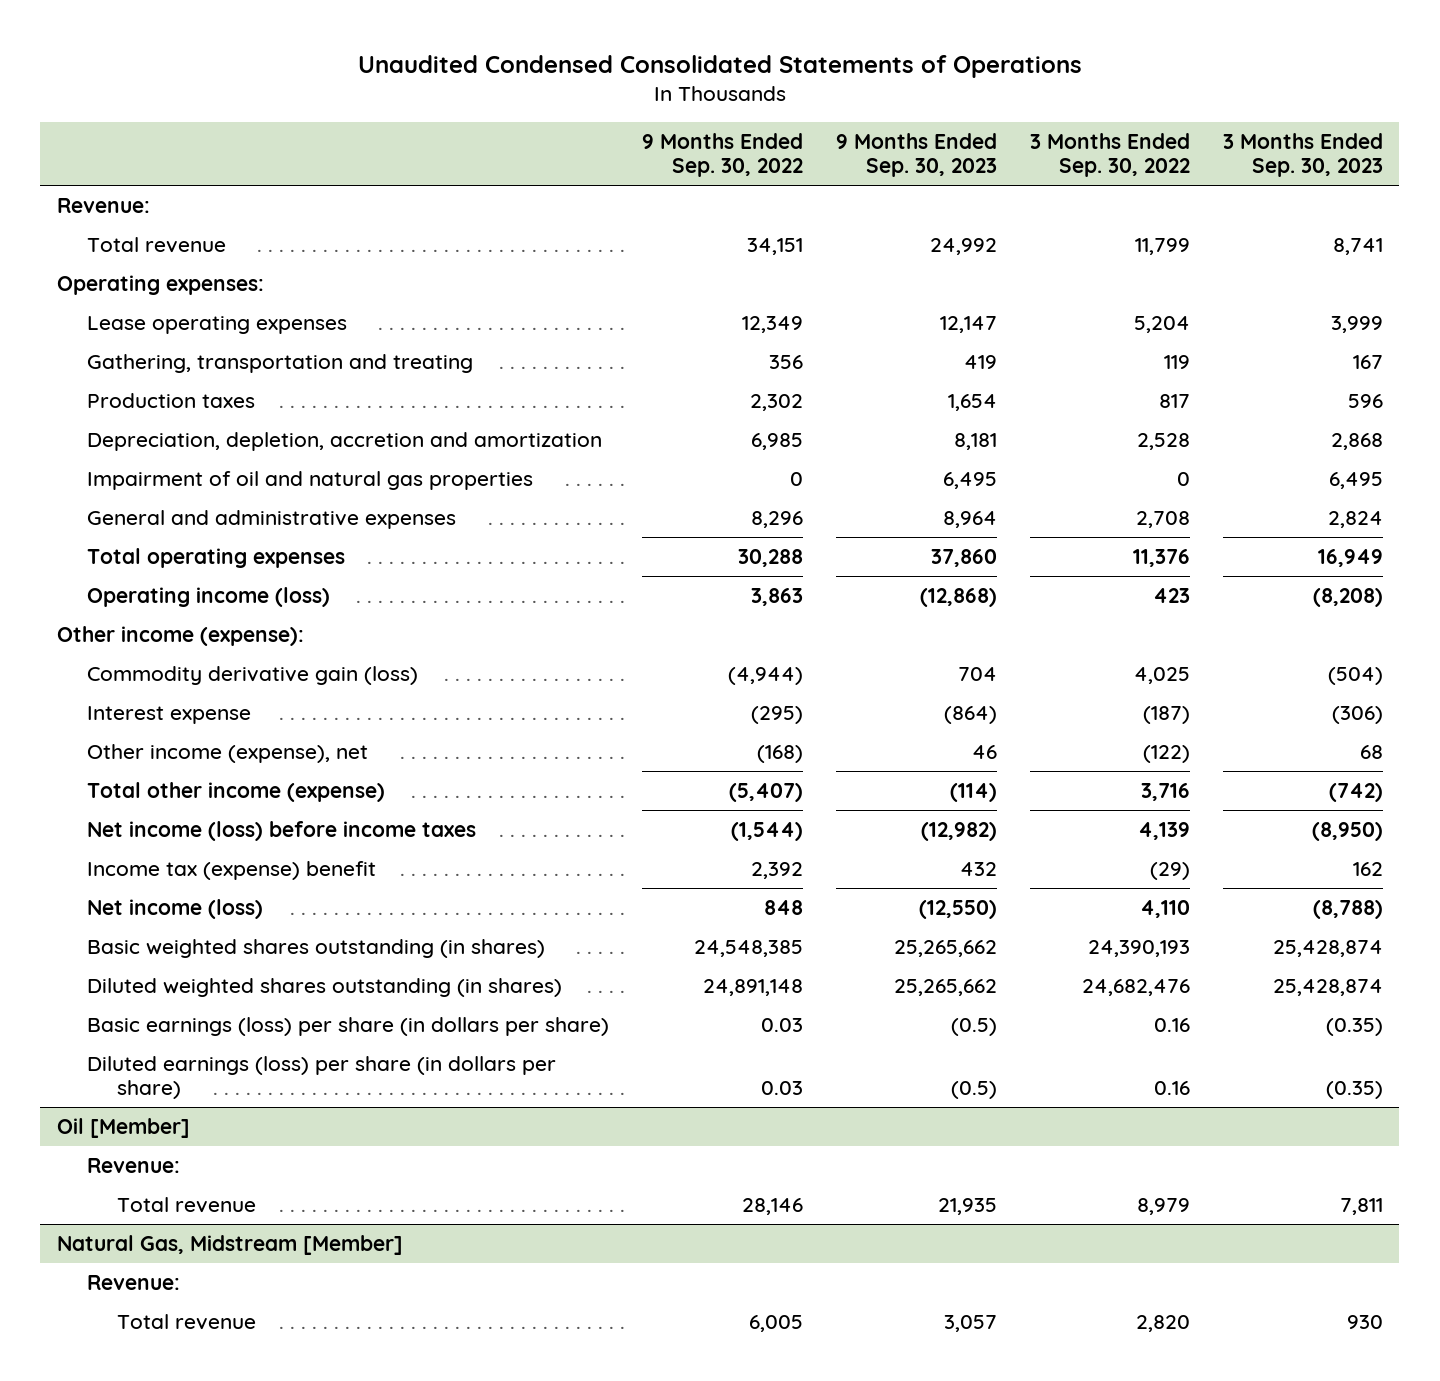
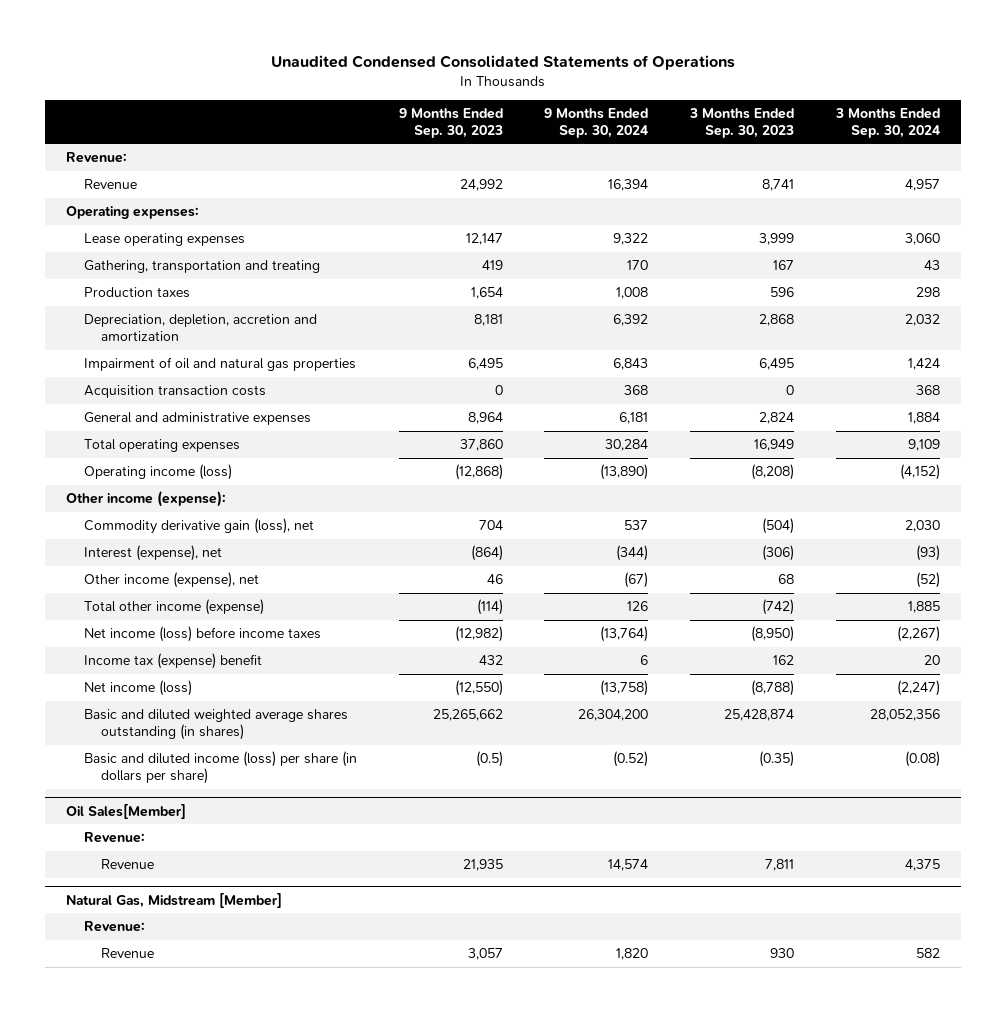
- | 9 Months Ended Sep. 30, 2022 | 9 Months Ended Sep. 30, 2023 | 3 Months Ended Sep. 30, 2022 | 3 Months Ended Sep. 30, 2023
+ | 9 Months Ended Sep. 30, 2023 | 9 Months Ended Sep. 30, 2024 | 3 Months Ended Sep. 30, 2023 | 3 Months Ended Sep. 30, 2024
- Total revenue | 34,151 | 24,992 | 11,799 | 8,741
+ Revenue | 24,992 | 16,394 | 8,741 | 4,957
+ Acquisition transaction costs | 0 | 368 | 0 | 368
- Commodity derivative gain (loss) | (4,944) | 704 | 4,025 | (504)
- Interest expense | (295) | (864) | (187) | (306)
+ Commodity derivative gain (loss), net | 704 | 537 | (504) | 2,030
+ Interest (expense), net | (864) | (344) | (306) | (93)
- Basic weighted shares outstanding (in shares) | 24,548,385 | 25,265,662 | 24,390,193 | 25,428,874
- Diluted weighted shares outstanding (in shares) | 24,891,148 | 25,265,662 | 24,682,476 | 25,428,874
- Basic earnings (loss) per share (in dollars per share) | 0.03 | (0.5) | 0.16 | (0.35)
- Diluted earnings (loss) per share (in dollars per share) | 0.03 | (0.5) | 0.16 | (0.35)
- Oil [Member]
+ Basic and diluted weighted average shares outstanding (in shares) | 25,265,662 | 26,304,200 | 25,428,874 | 28,052,356
+ Basic and diluted income (loss) per share (in dollars per share) | (0.5) | (0.52) | (0.35) | (0.08)
+ Oil Sales[Member]
- Total revenue | 28,146 | 21,935 | 8,979 | 7,811
+ Revenue | 21,935 | 14,574 | 7,811 | 4,375
@ Natural Gas, Midstream [Member]
- Total revenue | 6,005 | 3,057 | 2,820 | 930
+ Revenue | 3,057 | 1,820 | 930 | 582

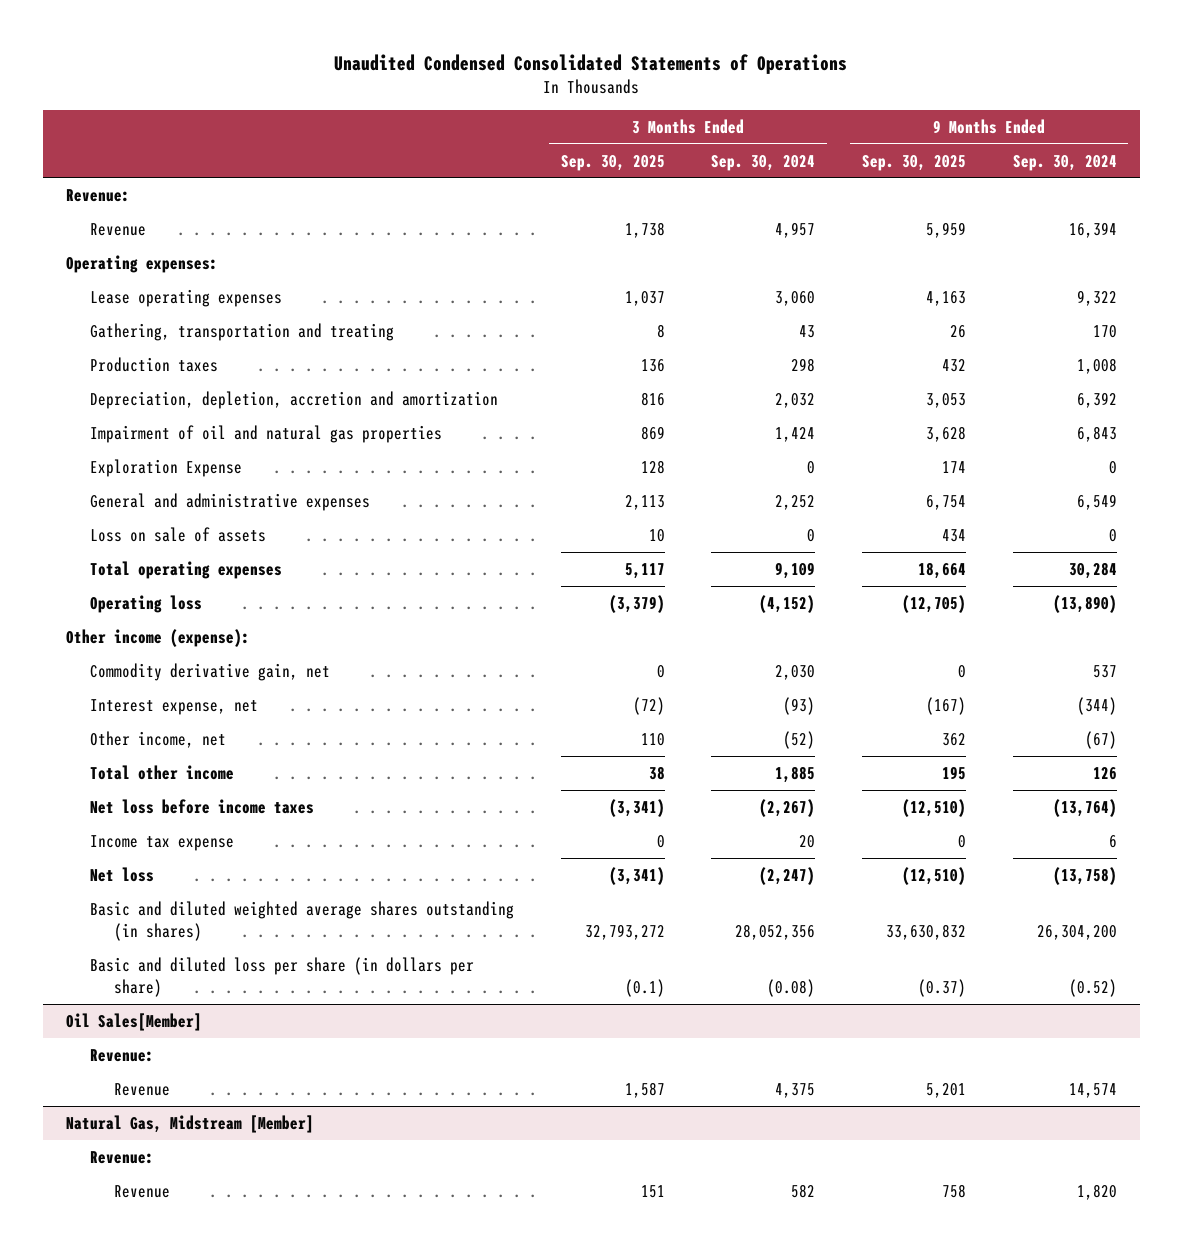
- | 9 Months Ended Sep. 30, 2023 | 9 Months Ended Sep. 30, 2024 | 3 Months Ended Sep. 30, 2023 | 3 Months Ended Sep. 30, 2024
+ | 3 Months Ended Sep. 30, 2025 | 3 Months Ended Sep. 30, 2024 | 9 Months Ended Sep. 30, 2025 | 9 Months Ended Sep. 30, 2024
- Acquisition transaction costs | 0 | 368 | 0 | 368
- General and administrative expenses | 8,964 | 6,181 | 2,824 | 1,884
+ Exploration Expense | 128 | 0 | 174 | 0
+ General and administrative expenses | 2,113 | 2,252 | 6,754 | 6,549
+ Loss on sale of assets | 10 | 0 | 434 | 0
- Operating income (loss) | (12,868) | (13,890) | (8,208) | (4,152)
+ Operating loss | (3,379) | (4,152) | (12,705) | (13,890)
- Commodity derivative gain (loss), net | 704 | 537 | (504) | 2,030
- Interest (expense), net | (864) | (344) | (306) | (93)
- Other income (expense), net | 46 | (67) | 68 | (52)
- Total other income (expense) | (114) | 126 | (742) | 1,885
- Net income (loss) before income taxes | (12,982) | (13,764) | (8,950) | (2,267)
- Income tax (expense) benefit | 432 | 6 | 162 | 20
- Net income (loss) | (12,550) | (13,758) | (8,788) | (2,247)
+ Commodity derivative gain, net | 0 | 2,030 | 0 | 537
+ Interest expense, net | (72) | (93) | (167) | (344)
+ Other income, net | 110 | (52) | 362 | (67)
+ Total other income | 38 | 1,885 | 195 | 126
+ Net loss before income taxes | (3,341) | (2,267) | (12,510) | (13,764)
+ Income tax expense | 0 | 20 | 0 | 6
+ Net loss | (3,341) | (2,247) | (12,510) | (13,758)
- Basic and diluted income (loss) per share (in dollars per share) | (0.5) | (0.52) | (0.35) | (0.08)
+ Basic and diluted loss per share (in dollars per share) | (0.1) | (0.08) | (0.37) | (0.52)

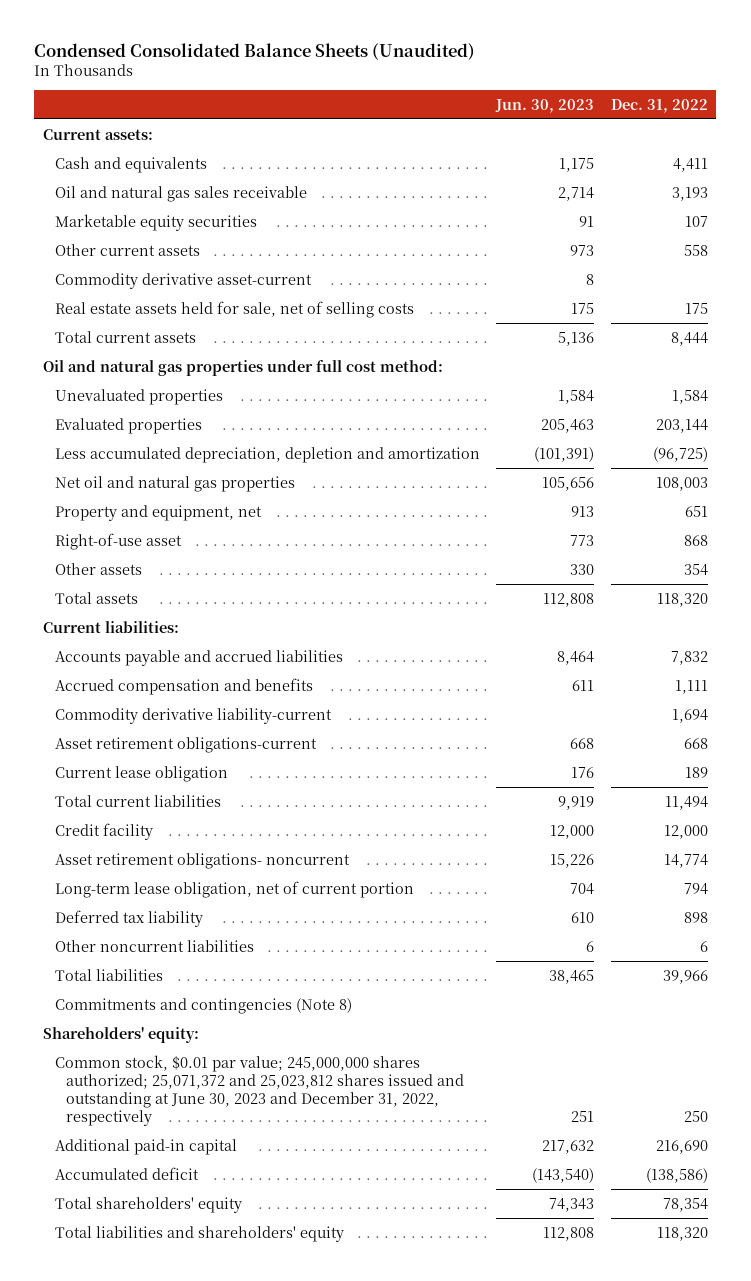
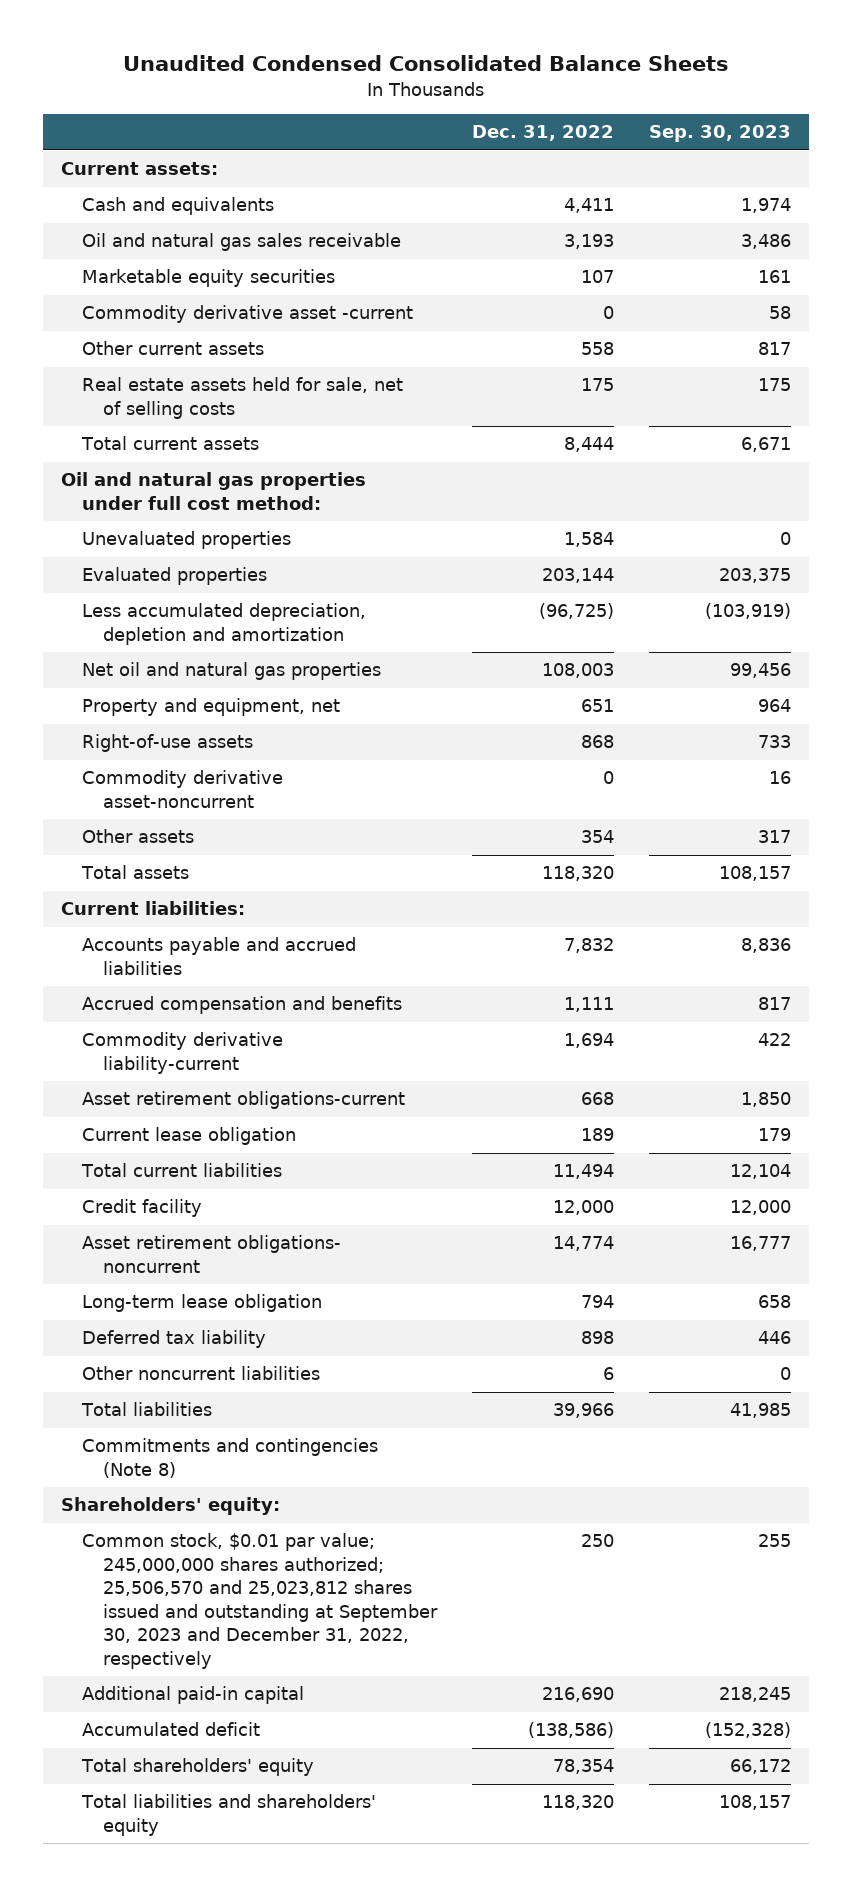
- Condensed Consolidated Balance Sheets (Unaudited)
+ Unaudited Condensed Consolidated Balance Sheets
- | Jun. 30, 2023 | Dec. 31, 2022
+ | Dec. 31, 2022 | Sep. 30, 2023
+ Commodity derivative asset -current | 0 | 58
- Commodity derivative asset-current | 8 |
- Right-of-use asset | 773 | 868
+ Right-of-use assets | 868 | 733
+ Commodity derivative asset-noncurrent | 0 | 16
- Long-term lease obligation, net of current portion | 704 | 794
+ Long-term lease obligation | 794 | 658
- Common stock, $0.01 par value; 245,000,000 shares authorized; 25,071,372 and 25,023,812 shares issued and outstanding at June 30, 2023 and December 31, 2022, respectively | 251 | 250
+ Common stock, $0.01 par value; 245,000,000 shares authorized; 25,506,570 and 25,023,812 shares issued and outstanding at September 30, 2023 and December 31, 2022, respectively | 250 | 255

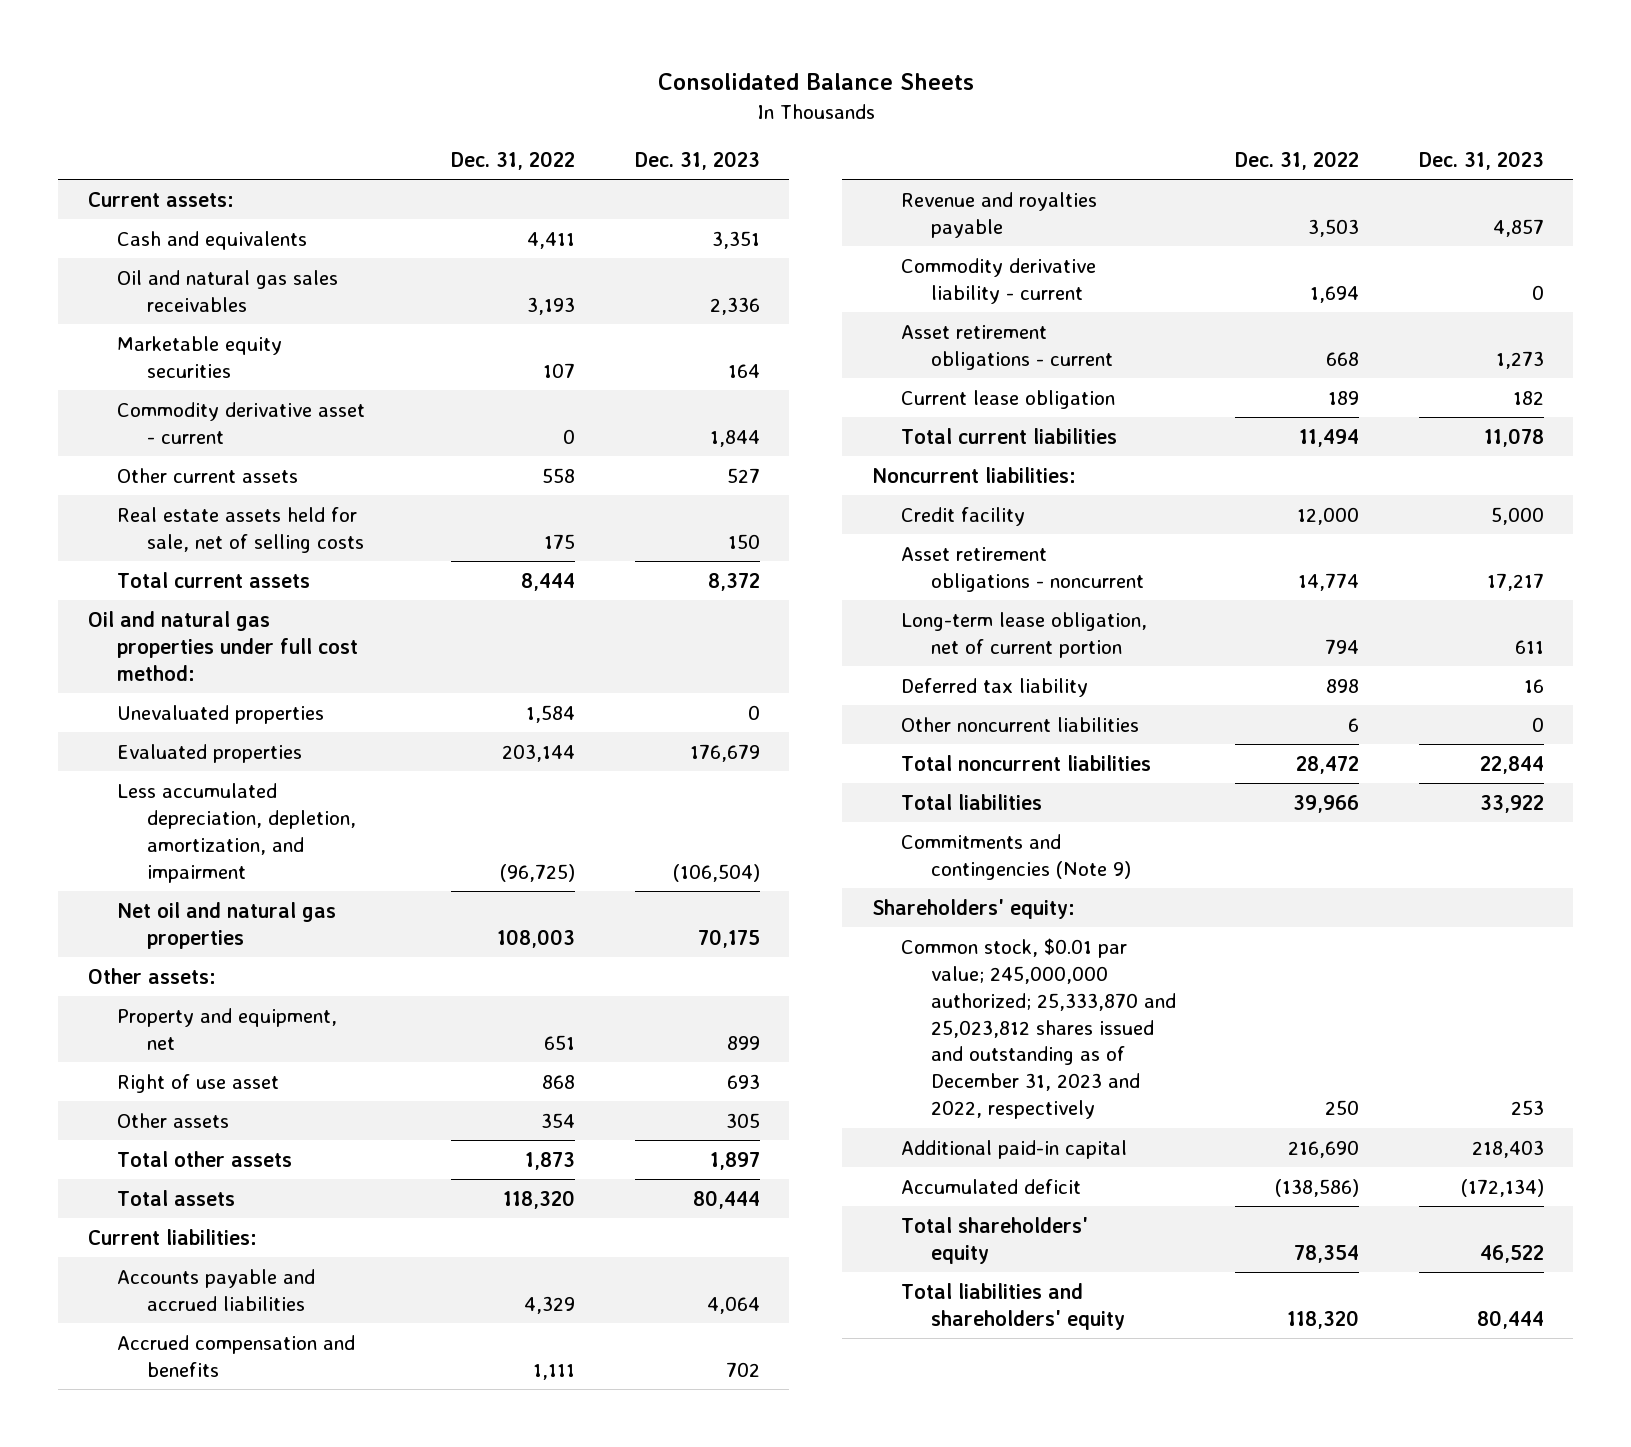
- Unaudited Condensed Consolidated Balance Sheets
+ Consolidated Balance Sheets
- | Dec. 31, 2022 | Sep. 30, 2023
+ | Dec. 31, 2022 | Dec. 31, 2023
- Oil and natural gas sales receivable | 3,193 | 3,486
+ Oil and natural gas sales receivables | 3,193 | 2,336
- Commodity derivative asset -current | 0 | 58
+ Commodity derivative asset - current | 0 | 1,844
- Less accumulated depreciation, depletion and amortization | (96,725) | (103,919)
+ Less accumulated depreciation, depletion, amortization, and impairment | (96,725) | (106,504)
+ Other assets:
- Right-of-use assets | 868 | 733
- Commodity derivative asset-noncurrent | 0 | 16
+ Right of use asset | 868 | 693
+ Total other assets | 1,873 | 1,897
- Accounts payable and accrued liabilities | 7,832 | 8,836
+ Accounts payable and accrued liabilities | 4,329 | 4,064
- Commodity derivative liability-current | 1,694 | 422
- Asset retirement obligations-current | 668 | 1,850
+ Revenue and royalties payable | 3,503 | 4,857
+ Commodity derivative liability - current | 1,694 | 0
+ Asset retirement obligations - current | 668 | 1,273
+ Noncurrent liabilities:
- Asset retirement obligations- noncurrent | 14,774 | 16,777
- Long-term lease obligation | 794 | 658
+ Asset retirement obligations - noncurrent | 14,774 | 17,217
+ Long-term lease obligation, net of current portion | 794 | 611
+ Total noncurrent liabilities | 28,472 | 22,844
- Commitments and contingencies (Note 8)
+ Commitments and contingencies (Note 9)
- Common stock, $0.01 par value; 245,000,000 shares authorized; 25,506,570 and 25,023,812 shares issued and outstanding at September 30, 2023 and December 31, 2022, respectively | 250 | 255
+ Common stock, $0.01 par value; 245,000,000 authorized; 25,333,870 and 25,023,812 shares issued and outstanding as of December 31, 2023 and 2022, respectively | 250 | 253

